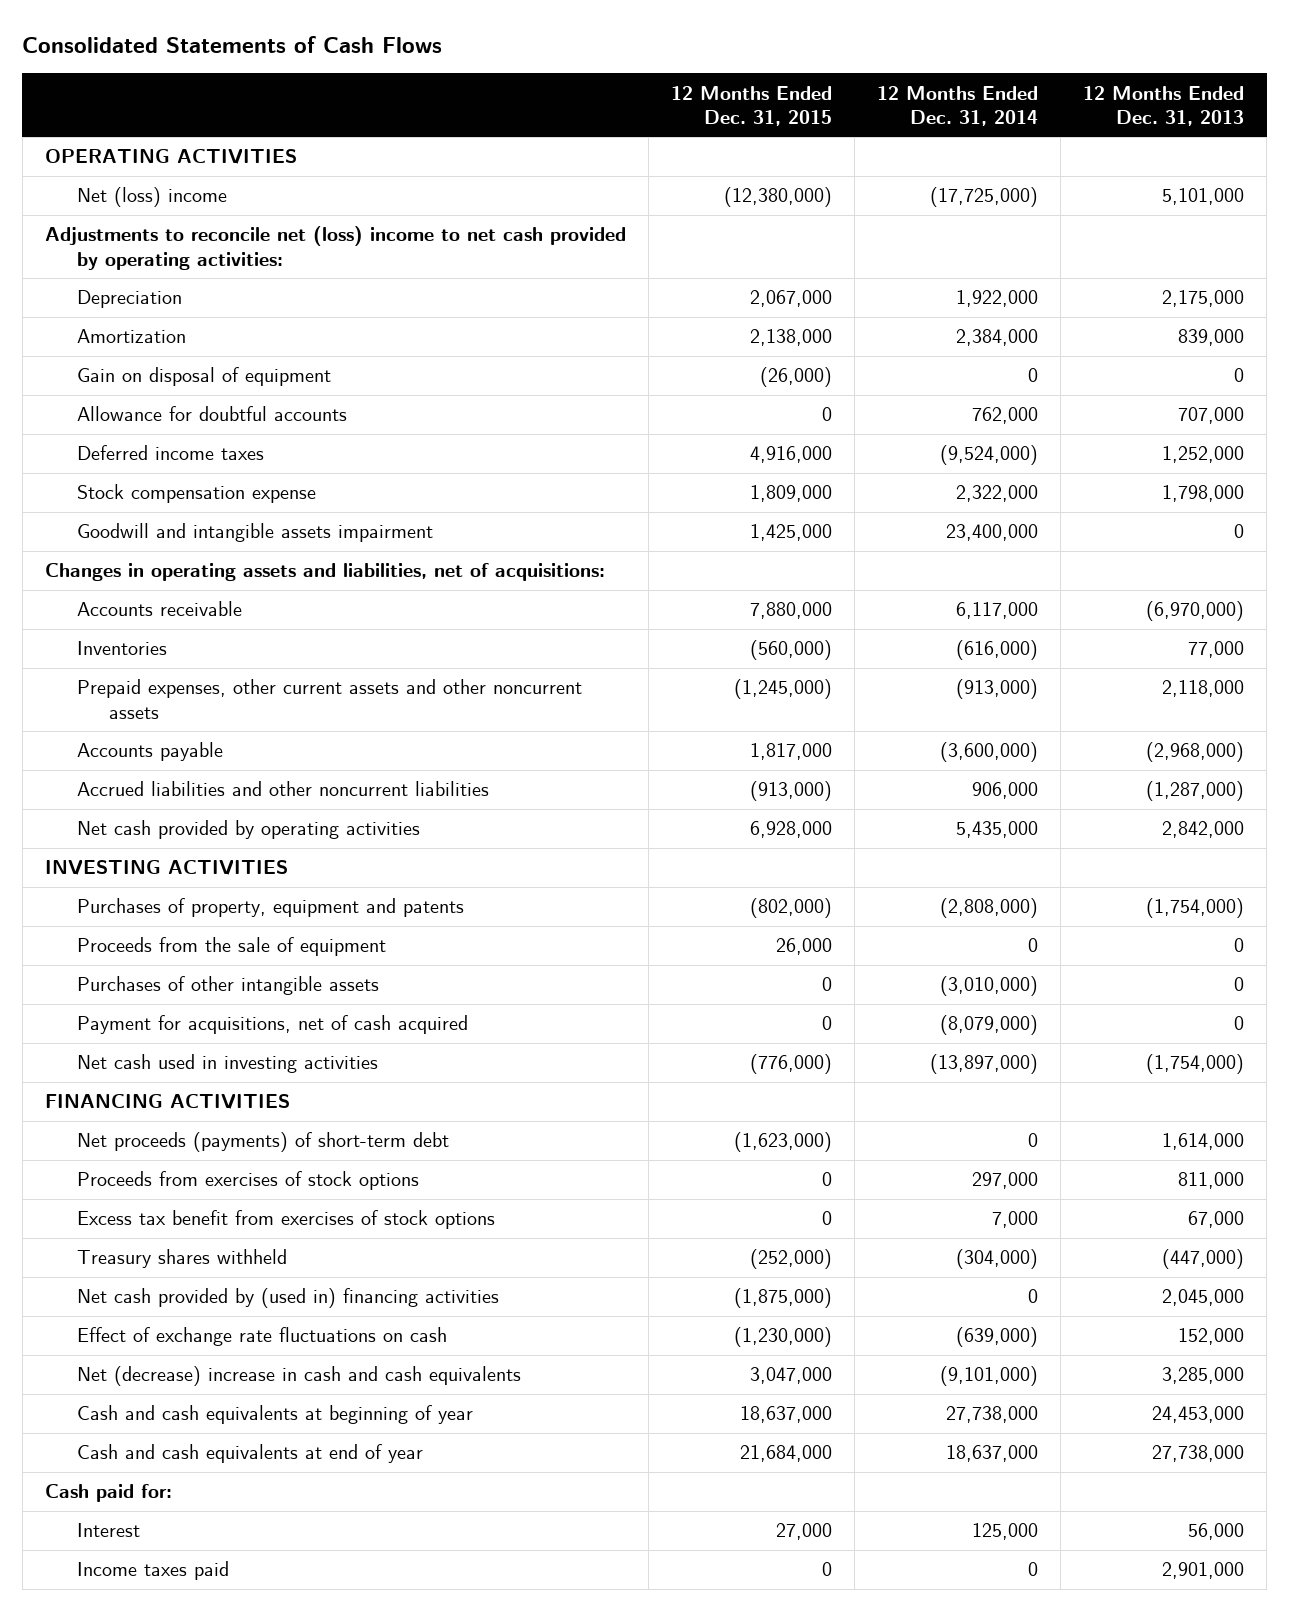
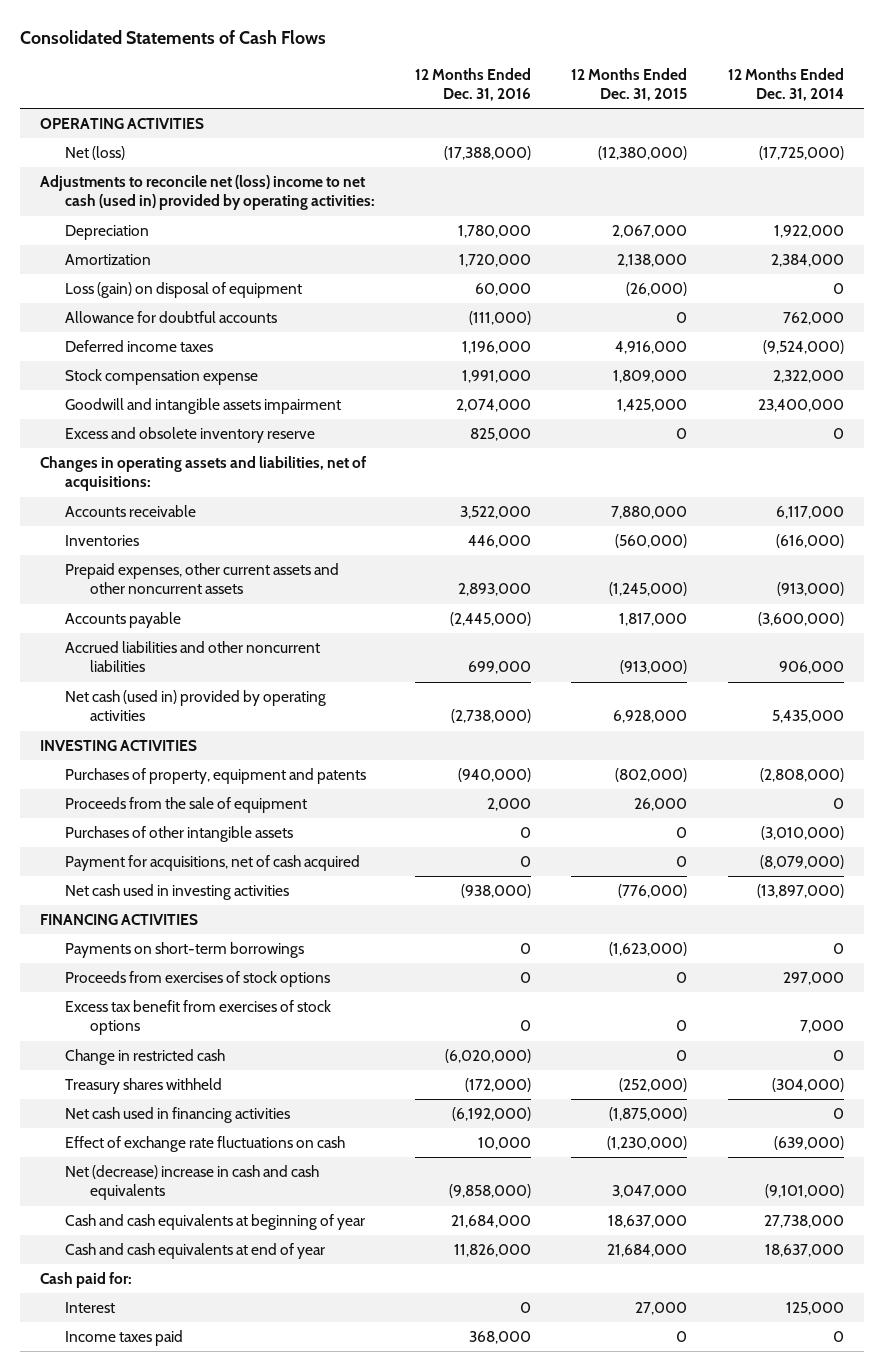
- | 12 Months Ended Dec. 31, 2015 | 12 Months Ended Dec. 31, 2014 | 12 Months Ended Dec. 31, 2013
+ | 12 Months Ended Dec. 31, 2016 | 12 Months Ended Dec. 31, 2015 | 12 Months Ended Dec. 31, 2014
- Net (loss) income | (12,380,000) | (17,725,000) | 5,101,000
- Adjustments to reconcile net (loss) income to net cash provided by operating activities:
+ Net (loss) | (17,388,000) | (12,380,000) | (17,725,000)
+ Adjustments to reconcile net (loss) income to net cash (used in) provided by operating activities:
- Gain on disposal of equipment | (26,000) | 0 | 0
+ Loss (gain) on disposal of equipment | 60,000 | (26,000) | 0
+ Excess and obsolete inventory reserve | 825,000 | 0 | 0
- Net cash provided by operating activities | 6,928,000 | 5,435,000 | 2,842,000
+ Net cash (used in) provided by operating activities | (2,738,000) | 6,928,000 | 5,435,000
- Net proceeds (payments) of short-term debt | (1,623,000) | 0 | 1,614,000
+ Payments on short-term borrowings | 0 | (1,623,000) | 0
+ Change in restricted cash | (6,020,000) | 0 | 0
- Net cash provided by (used in) financing activities | (1,875,000) | 0 | 2,045,000
+ Net cash used in financing activities | (6,192,000) | (1,875,000) | 0

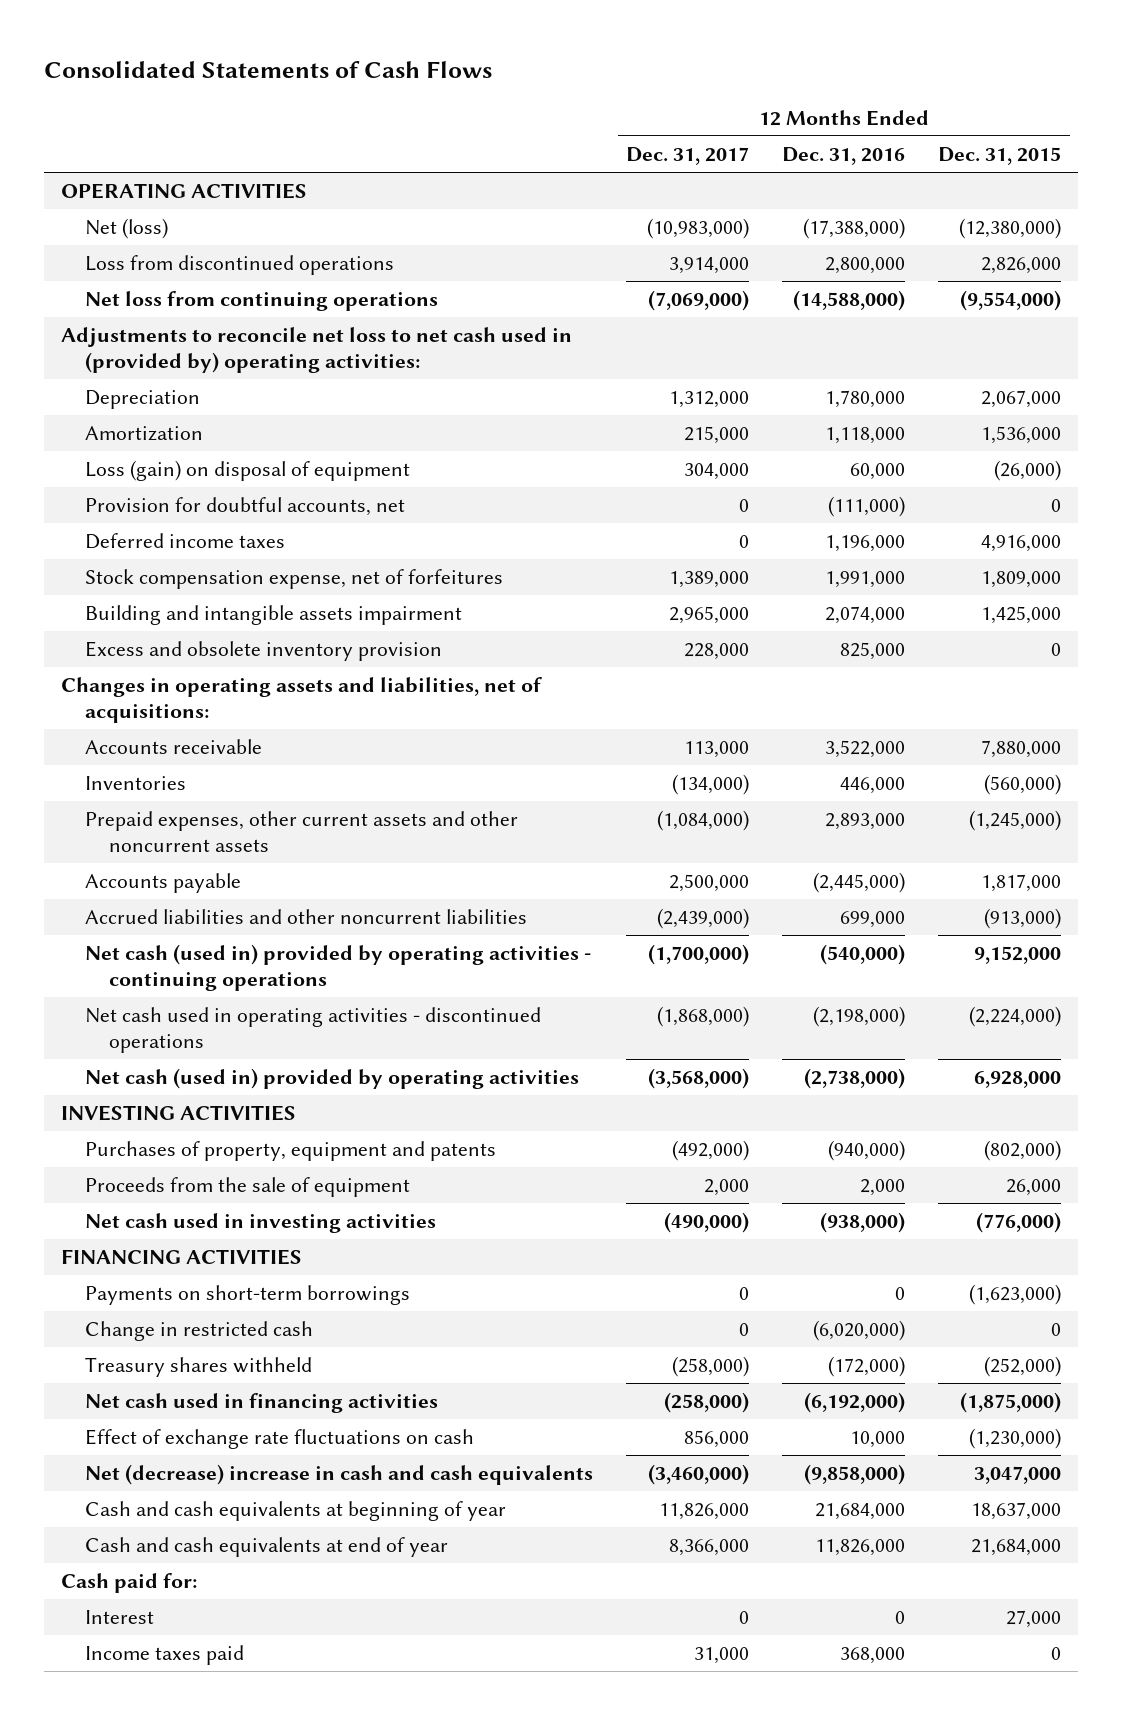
- | 12 Months Ended Dec. 31, 2016 | 12 Months Ended Dec. 31, 2015 | 12 Months Ended Dec. 31, 2014
+ | 12 Months Ended Dec. 31, 2017 | 12 Months Ended Dec. 31, 2016 | 12 Months Ended Dec. 31, 2015
- Adjustments to reconcile net (loss) income to net cash (used in) provided by operating activities:
+ Loss from discontinued operations | 3,914,000 | 2,800,000 | 2,826,000
+ Net loss from continuing operations | (7,069,000) | (14,588,000) | (9,554,000)
+ Adjustments to reconcile net loss to net cash used in (provided by) operating activities:
- Amortization | 1,720,000 | 2,138,000 | 2,384,000
+ Amortization | 215,000 | 1,118,000 | 1,536,000
- Allowance for doubtful accounts | (111,000) | 0 | 762,000
+ Provision for doubtful accounts, net | 0 | (111,000) | 0
- Stock compensation expense | 1,991,000 | 1,809,000 | 2,322,000
- Goodwill and intangible assets impairment | 2,074,000 | 1,425,000 | 23,400,000
- Excess and obsolete inventory reserve | 825,000 | 0 | 0
+ Stock compensation expense, net of forfeitures | 1,389,000 | 1,991,000 | 1,809,000
+ Building and intangible assets impairment | 2,965,000 | 2,074,000 | 1,425,000
+ Excess and obsolete inventory provision | 228,000 | 825,000 | 0
+ Net cash (used in) provided by operating activities - continuing operations | (1,700,000) | (540,000) | 9,152,000
+ Net cash used in operating activities - discontinued operations | (1,868,000) | (2,198,000) | (2,224,000)
- Purchases of other intangible assets | 0 | 0 | (3,010,000)
- Payment for acquisitions, net of cash acquired | 0 | 0 | (8,079,000)
- Proceeds from exercises of stock options | 0 | 0 | 297,000
- Excess tax benefit from exercises of stock options | 0 | 0 | 7,000

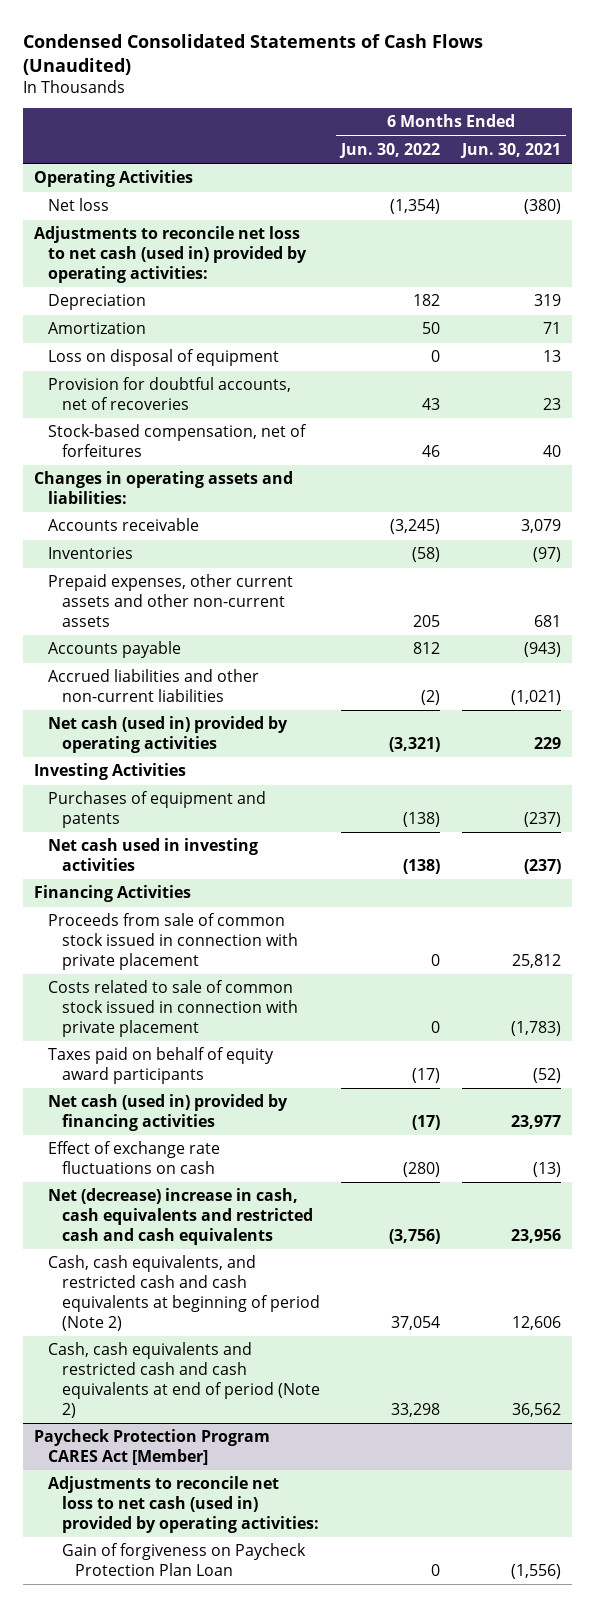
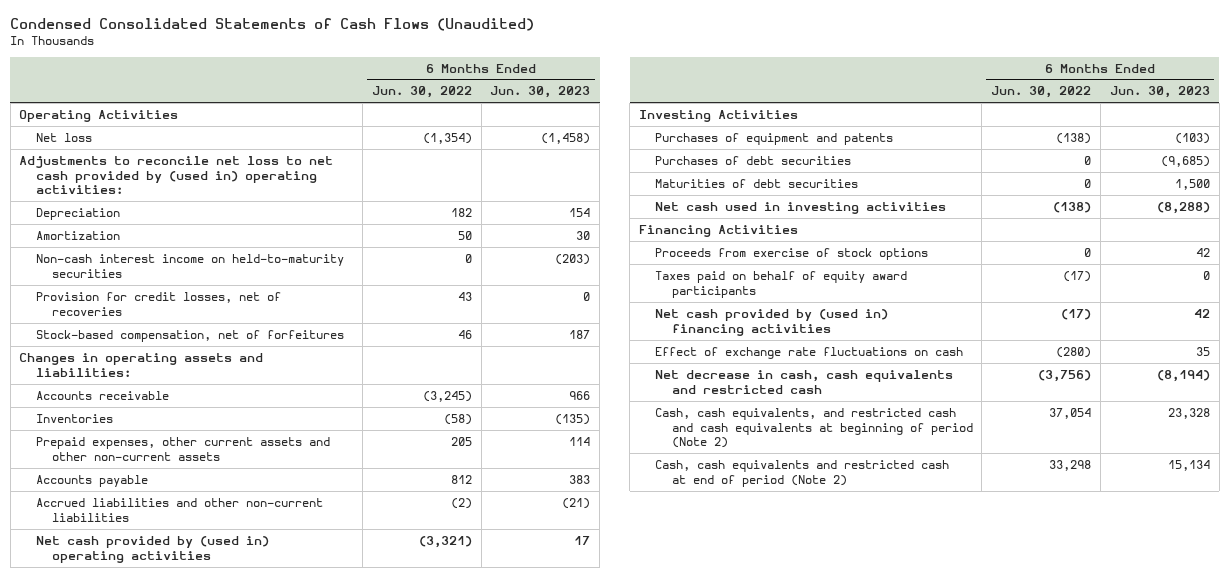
- | 6 Months Ended Jun. 30, 2022 | 6 Months Ended Jun. 30, 2021
+ | 6 Months Ended Jun. 30, 2022 | 6 Months Ended Jun. 30, 2023
- Adjustments to reconcile net loss to net cash (used in) provided by operating activities:
+ Adjustments to reconcile net loss to net cash provided by (used in) operating activities:
- Loss on disposal of equipment | 0 | 13
- Provision for doubtful accounts, net of recoveries | 43 | 23
+ Non-cash interest income on held-to-maturity securities | 0 | (203)
+ Provision for credit losses, net of recoveries | 43 | 0
- Net cash (used in) provided by operating activities | (3,321) | 229
+ Net cash provided by (used in) operating activities | (3,321) | 17
+ Purchases of debt securities | 0 | (9,685)
+ Maturities of debt securities | 0 | 1,500
- Proceeds from sale of common stock issued in connection with private placement | 0 | 25,812
- Costs related to sale of common stock issued in connection with private placement | 0 | (1,783)
+ Proceeds from exercise of stock options | 0 | 42
- Net cash (used in) provided by financing activities | (17) | 23,977
+ Net cash provided by (used in) financing activities | (17) | 42
- Net (decrease) increase in cash, cash equivalents and restricted cash and cash equivalents | (3,756) | 23,956
+ Net decrease in cash, cash equivalents and restricted cash | (3,756) | (8,194)
- Cash, cash equivalents and restricted cash and cash equivalents at end of period (Note 2) | 33,298 | 36,562
- Paycheck Protection Program CARES Act [Member]
- Adjustments to reconcile net loss to net cash (used in) provided by operating activities:
- Gain of forgiveness on Paycheck Protection Plan Loan | 0 | (1,556)
+ Cash, cash equivalents and restricted cash at end of period (Note 2) | 33,298 | 15,134

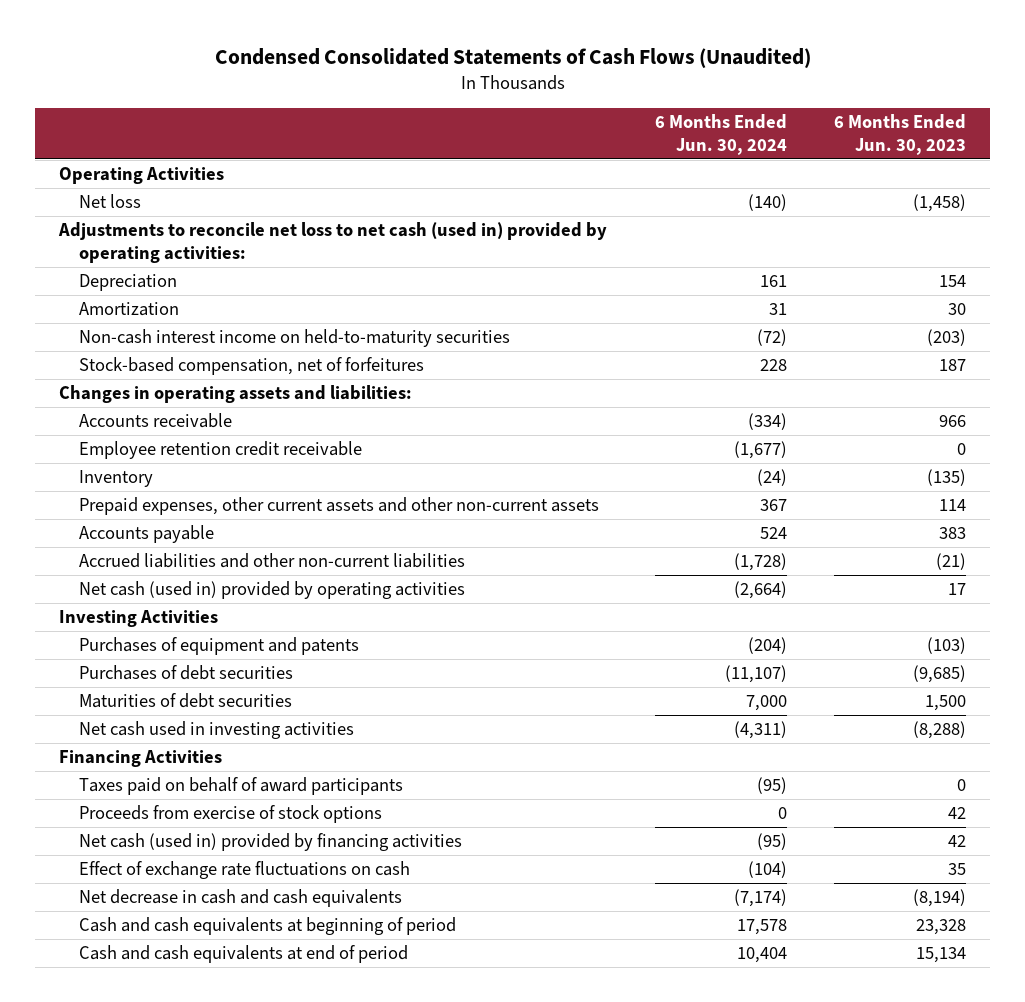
- | 6 Months Ended Jun. 30, 2022 | 6 Months Ended Jun. 30, 2023
+ | 6 Months Ended Jun. 30, 2024 | 6 Months Ended Jun. 30, 2023
- Adjustments to reconcile net loss to net cash provided by (used in) operating activities:
+ Adjustments to reconcile net loss to net cash (used in) provided by operating activities:
- Provision for credit losses, net of recoveries | 43 | 0
- Inventories | (58) | (135)
+ Employee retention credit receivable | (1,677) | 0
+ Inventory | (24) | (135)
- Net cash provided by (used in) operating activities | (3,321) | 17
+ Net cash (used in) provided by operating activities | (2,664) | 17
+ Taxes paid on behalf of award participants | (95) | 0
- Taxes paid on behalf of equity award participants | (17) | 0
- Net cash provided by (used in) financing activities | (17) | 42
+ Net cash (used in) provided by financing activities | (95) | 42
- Net decrease in cash, cash equivalents and restricted cash | (3,756) | (8,194)
- Cash, cash equivalents, and restricted cash and cash equivalents at beginning of period (Note 2) | 37,054 | 23,328
- Cash, cash equivalents and restricted cash at end of period (Note 2) | 33,298 | 15,134
+ Net decrease in cash and cash equivalents | (7,174) | (8,194)
+ Cash and cash equivalents at beginning of period | 17,578 | 23,328
+ Cash and cash equivalents at end of period | 10,404 | 15,134

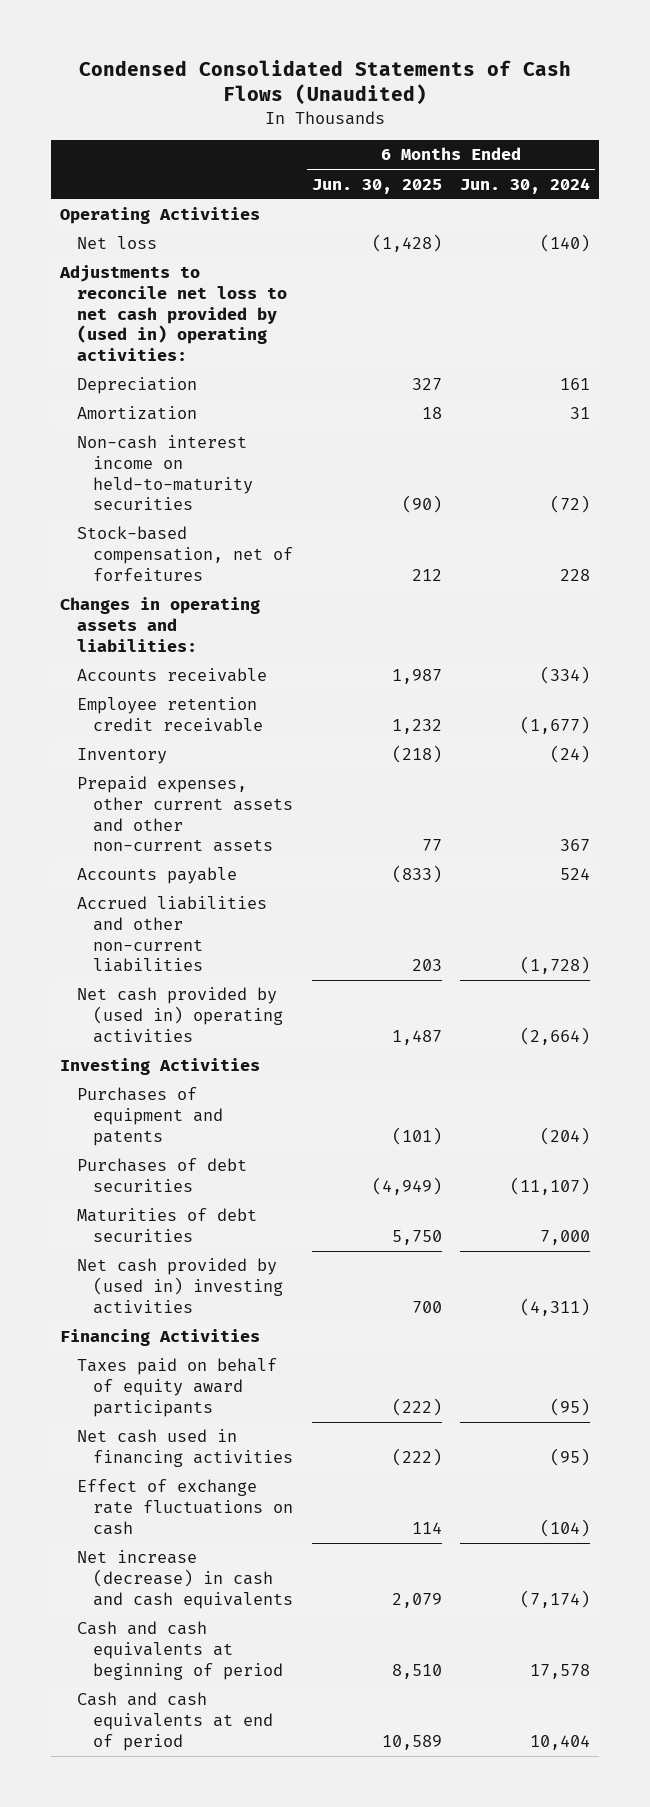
- | 6 Months Ended Jun. 30, 2024 | 6 Months Ended Jun. 30, 2023
+ | 6 Months Ended Jun. 30, 2025 | 6 Months Ended Jun. 30, 2024
- Adjustments to reconcile net loss to net cash (used in) provided by operating activities:
+ Adjustments to reconcile net loss to net cash provided by (used in) operating activities:
- Net cash (used in) provided by operating activities | (2,664) | 17
+ Net cash provided by (used in) operating activities | 1,487 | (2,664)
- Net cash used in investing activities | (4,311) | (8,288)
+ Net cash provided by (used in) investing activities | 700 | (4,311)
- Taxes paid on behalf of award participants | (95) | 0
- Proceeds from exercise of stock options | 0 | 42
- Net cash (used in) provided by financing activities | (95) | 42
+ Taxes paid on behalf of equity award participants | (222) | (95)
+ Net cash used in financing activities | (222) | (95)
- Net decrease in cash and cash equivalents | (7,174) | (8,194)
+ Net increase (decrease) in cash and cash equivalents | 2,079 | (7,174)

